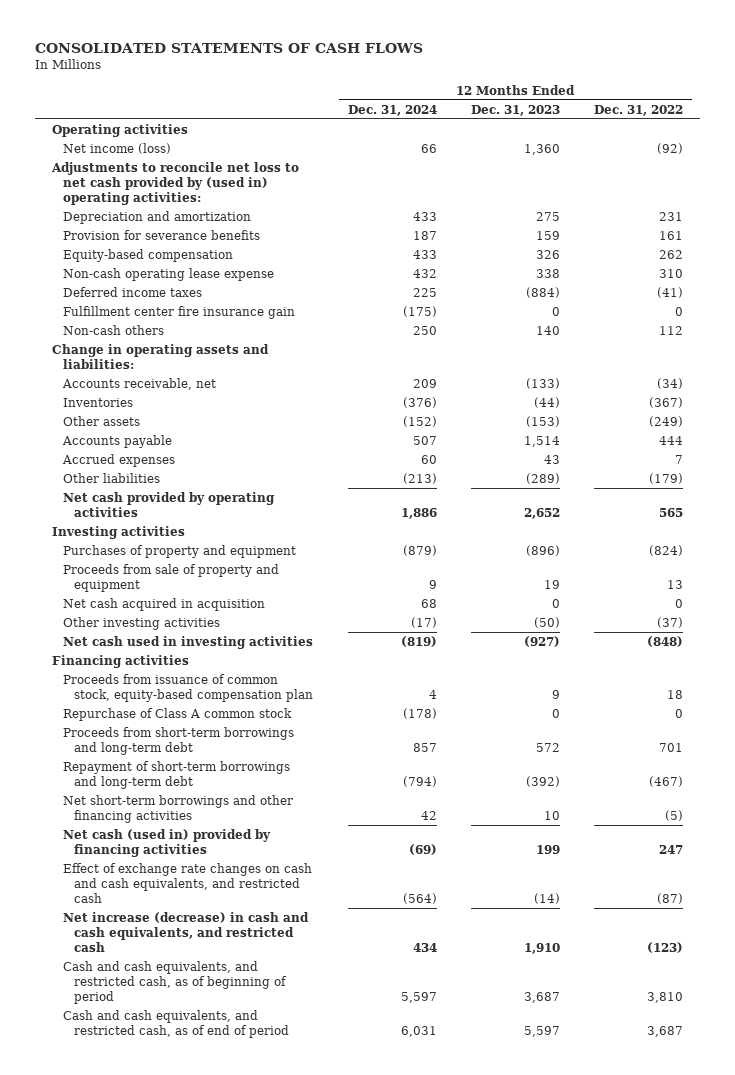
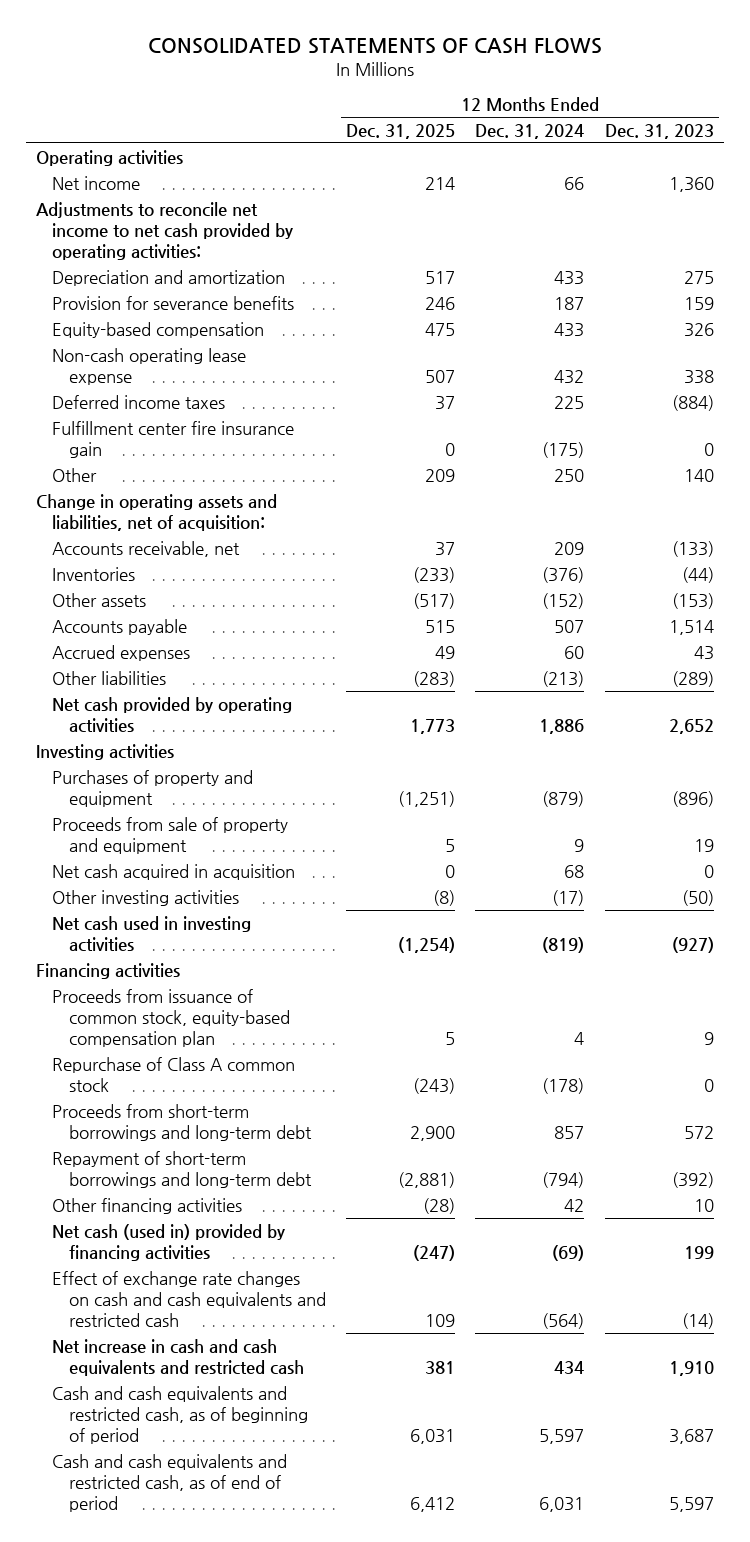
- | 12 Months Ended Dec. 31, 2024 | 12 Months Ended Dec. 31, 2023 | 12 Months Ended Dec. 31, 2022
+ | 12 Months Ended Dec. 31, 2025 | 12 Months Ended Dec. 31, 2024 | 12 Months Ended Dec. 31, 2023
- Net income (loss) | 66 | 1,360 | (92)
- Adjustments to reconcile net loss to net cash provided by (used in) operating activities:
+ Net income | 214 | 66 | 1,360
+ Adjustments to reconcile net income to net cash provided by operating activities:
- Non-cash others | 250 | 140 | 112
- Change in operating assets and liabilities:
+ Other | 209 | 250 | 140
+ Change in operating assets and liabilities, net of acquisition:
- Net short-term borrowings and other financing activities | 42 | 10 | (5)
+ Other financing activities | (28) | 42 | 10
- Effect of exchange rate changes on cash and cash equivalents, and restricted cash | (564) | (14) | (87)
- Net increase (decrease) in cash and cash equivalents, and restricted cash | 434 | 1,910 | (123)
- Cash and cash equivalents, and restricted cash, as of beginning of period | 5,597 | 3,687 | 3,810
- Cash and cash equivalents, and restricted cash, as of end of period | 6,031 | 5,597 | 3,687
+ Effect of exchange rate changes on cash and cash equivalents and restricted cash | 109 | (564) | (14)
+ Net increase in cash and cash equivalents and restricted cash | 381 | 434 | 1,910
+ Cash and cash equivalents and restricted cash, as of beginning of period | 6,031 | 5,597 | 3,687
+ Cash and cash equivalents and restricted cash, as of end of period | 6,412 | 6,031 | 5,597

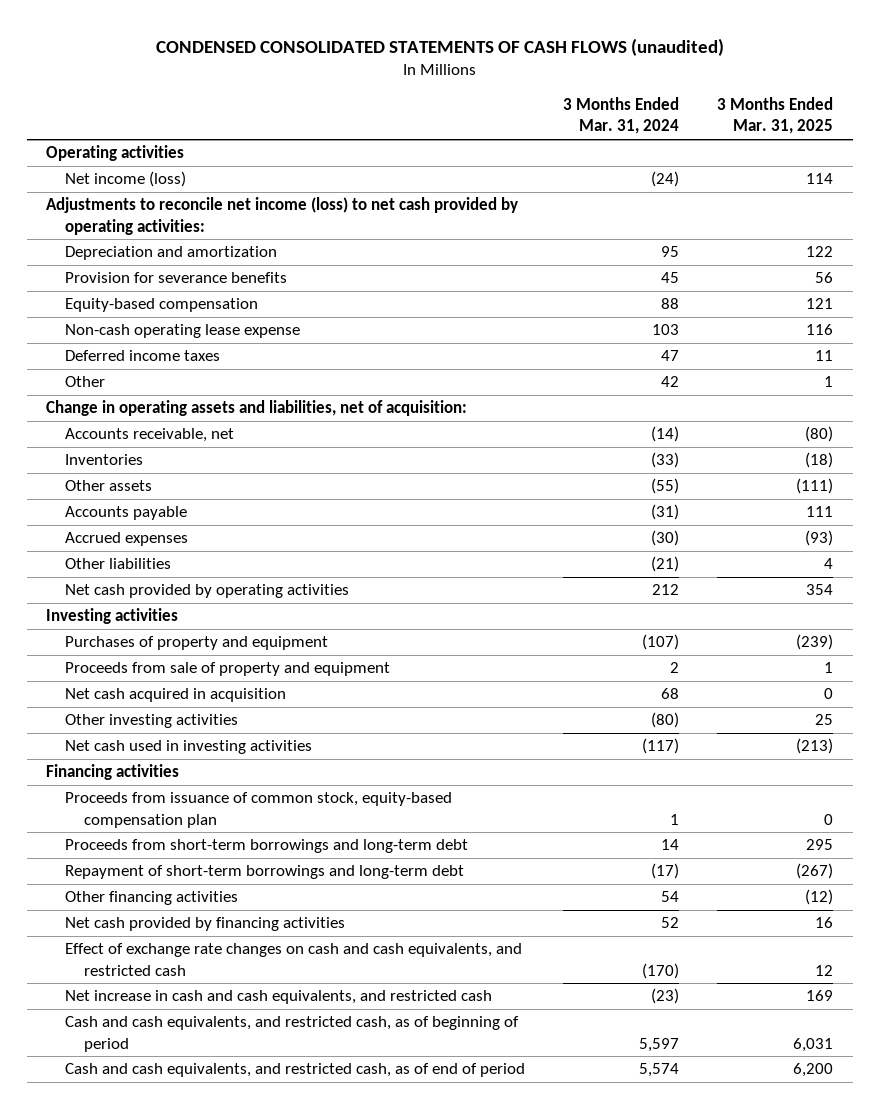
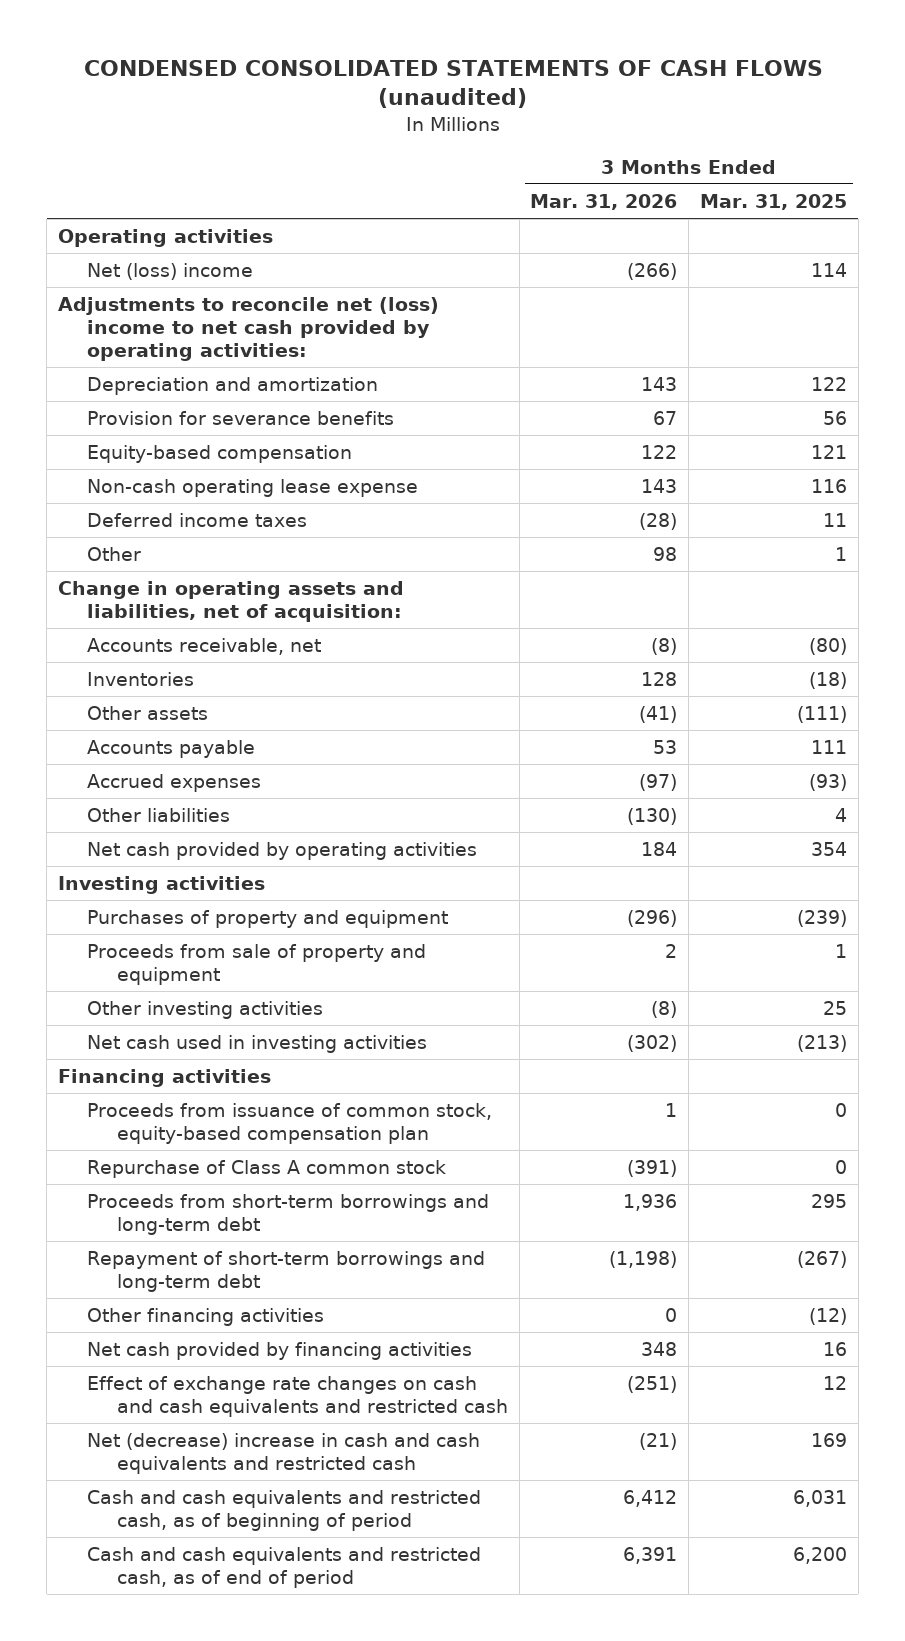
- | 3 Months Ended Mar. 31, 2024 | 3 Months Ended Mar. 31, 2025
+ | 3 Months Ended Mar. 31, 2026 | 3 Months Ended Mar. 31, 2025
- Net income (loss) | (24) | 114
- Adjustments to reconcile net income (loss) to net cash provided by operating activities:
+ Net (loss) income | (266) | 114
+ Adjustments to reconcile net (loss) income to net cash provided by operating activities:
- Net cash acquired in acquisition | 68 | 0
+ Repurchase of Class A common stock | (391) | 0
- Effect of exchange rate changes on cash and cash equivalents, and restricted cash | (170) | 12
- Net increase in cash and cash equivalents, and restricted cash | (23) | 169
- Cash and cash equivalents, and restricted cash, as of beginning of period | 5,597 | 6,031
- Cash and cash equivalents, and restricted cash, as of end of period | 5,574 | 6,200
+ Effect of exchange rate changes on cash and cash equivalents and restricted cash | (251) | 12
+ Net (decrease) increase in cash and cash equivalents and restricted cash | (21) | 169
+ Cash and cash equivalents and restricted cash, as of beginning of period | 6,412 | 6,031
+ Cash and cash equivalents and restricted cash, as of end of period | 6,391 | 6,200

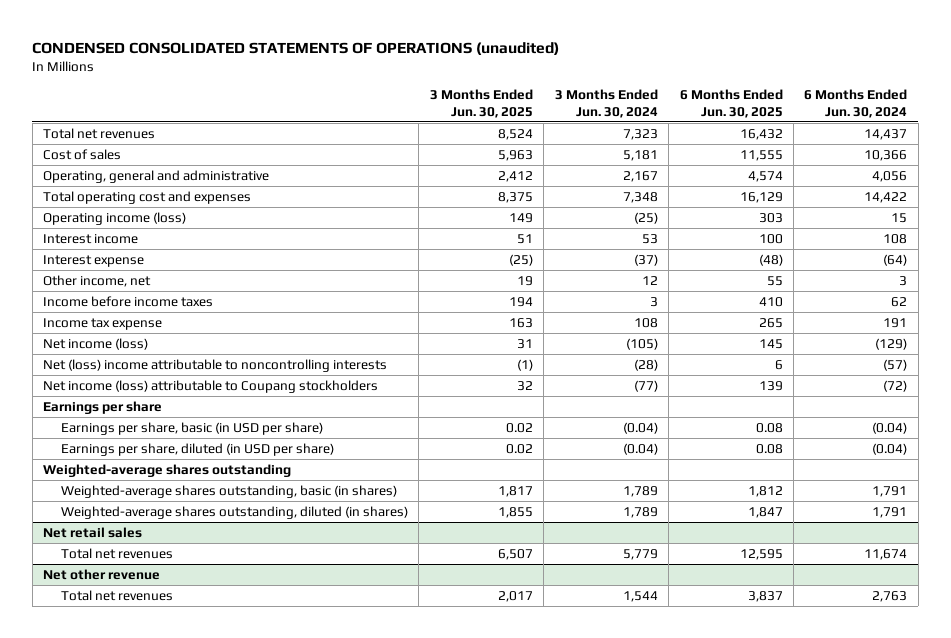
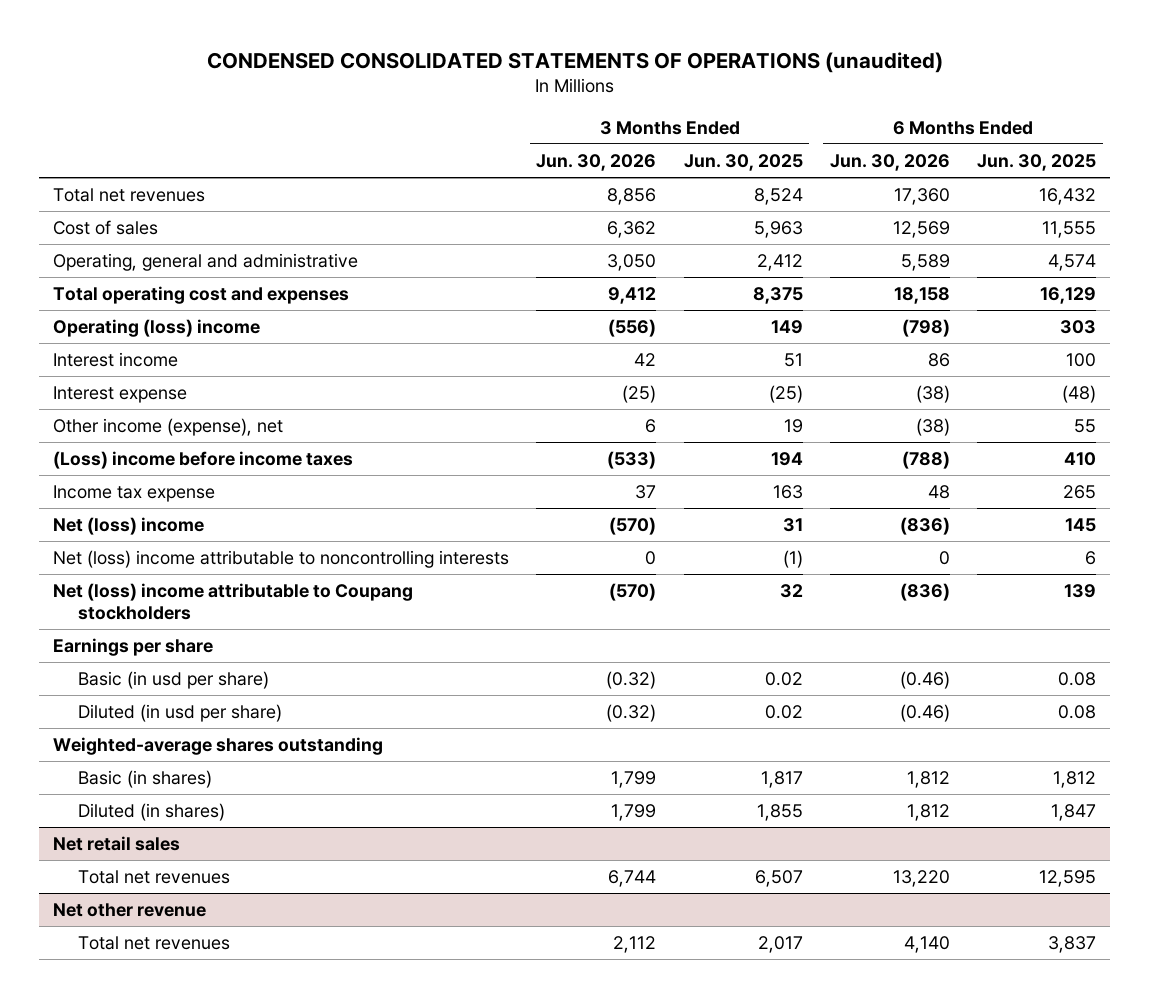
- | 3 Months Ended Jun. 30, 2025 | 3 Months Ended Jun. 30, 2024 | 6 Months Ended Jun. 30, 2025 | 6 Months Ended Jun. 30, 2024
+ | 3 Months Ended Jun. 30, 2026 | 3 Months Ended Jun. 30, 2025 | 6 Months Ended Jun. 30, 2026 | 6 Months Ended Jun. 30, 2025
- Operating income (loss) | 149 | (25) | 303 | 15
+ Operating (loss) income | (556) | 149 | (798) | 303
- Other income, net | 19 | 12 | 55 | 3
- Income before income taxes | 194 | 3 | 410 | 62
+ Other income (expense), net | 6 | 19 | (38) | 55
+ (Loss) income before income taxes | (533) | 194 | (788) | 410
- Net income (loss) | 31 | (105) | 145 | (129)
+ Net (loss) income | (570) | 31 | (836) | 145
- Net income (loss) attributable to Coupang stockholders | 32 | (77) | 139 | (72)
+ Net (loss) income attributable to Coupang stockholders | (570) | 32 | (836) | 139
- Earnings per share, basic (in USD per share) | 0.02 | (0.04) | 0.08 | (0.04)
- Earnings per share, diluted (in USD per share) | 0.02 | (0.04) | 0.08 | (0.04)
+ Basic (in usd per share) | (0.32) | 0.02 | (0.46) | 0.08
+ Diluted (in usd per share) | (0.32) | 0.02 | (0.46) | 0.08
- Weighted-average shares outstanding, basic (in shares) | 1,817 | 1,789 | 1,812 | 1,791
- Weighted-average shares outstanding, diluted (in shares) | 1,855 | 1,789 | 1,847 | 1,791
+ Basic (in shares) | 1,799 | 1,817 | 1,812 | 1,812
+ Diluted (in shares) | 1,799 | 1,855 | 1,812 | 1,847

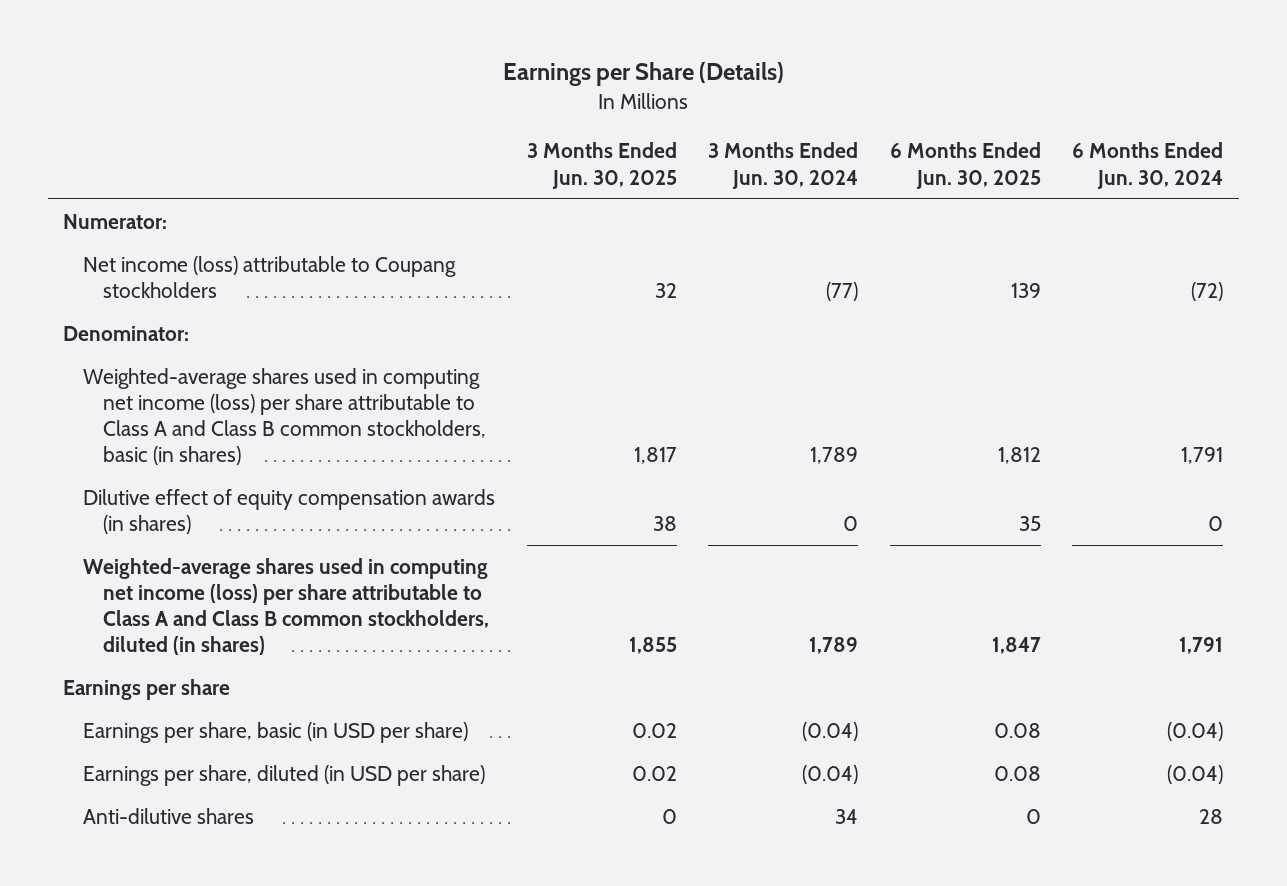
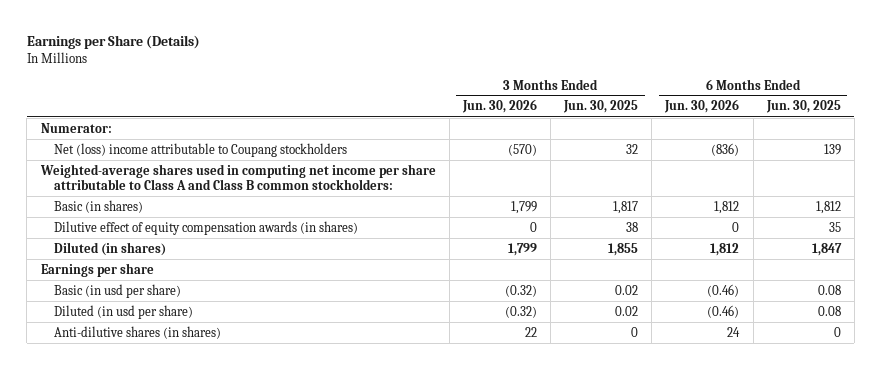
- | 3 Months Ended Jun. 30, 2025 | 3 Months Ended Jun. 30, 2024 | 6 Months Ended Jun. 30, 2025 | 6 Months Ended Jun. 30, 2024
+ | 3 Months Ended Jun. 30, 2026 | 3 Months Ended Jun. 30, 2025 | 6 Months Ended Jun. 30, 2026 | 6 Months Ended Jun. 30, 2025
- Net income (loss) attributable to Coupang stockholders | 32 | (77) | 139 | (72)
- Denominator:
- Weighted-average shares used in computing net income (loss) per share attributable to Class A and Class B common stockholders, basic (in shares) | 1,817 | 1,789 | 1,812 | 1,791
+ Net (loss) income attributable to Coupang stockholders | (570) | 32 | (836) | 139
+ Weighted-average shares used in computing net income per share attributable to Class A and Class B common stockholders:
+ Basic (in shares) | 1,799 | 1,817 | 1,812 | 1,812
- Weighted-average shares used in computing net income (loss) per share attributable to Class A and Class B common stockholders, diluted (in shares) | 1,855 | 1,789 | 1,847 | 1,791
+ Diluted (in shares) | 1,799 | 1,855 | 1,812 | 1,847
- Earnings per share, basic (in USD per share) | 0.02 | (0.04) | 0.08 | (0.04)
- Earnings per share, diluted (in USD per share) | 0.02 | (0.04) | 0.08 | (0.04)
- Anti-dilutive shares | 0 | 34 | 0 | 28
+ Basic (in usd per share) | (0.32) | 0.02 | (0.46) | 0.08
+ Diluted (in usd per share) | (0.32) | 0.02 | (0.46) | 0.08
+ Anti-dilutive shares (in shares) | 22 | 0 | 24 | 0

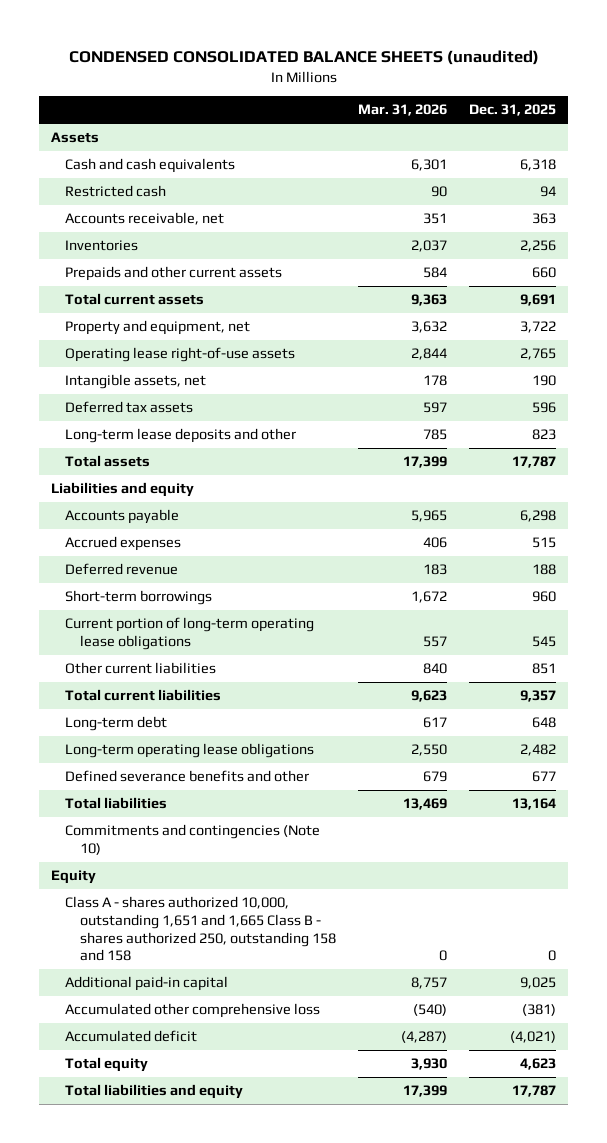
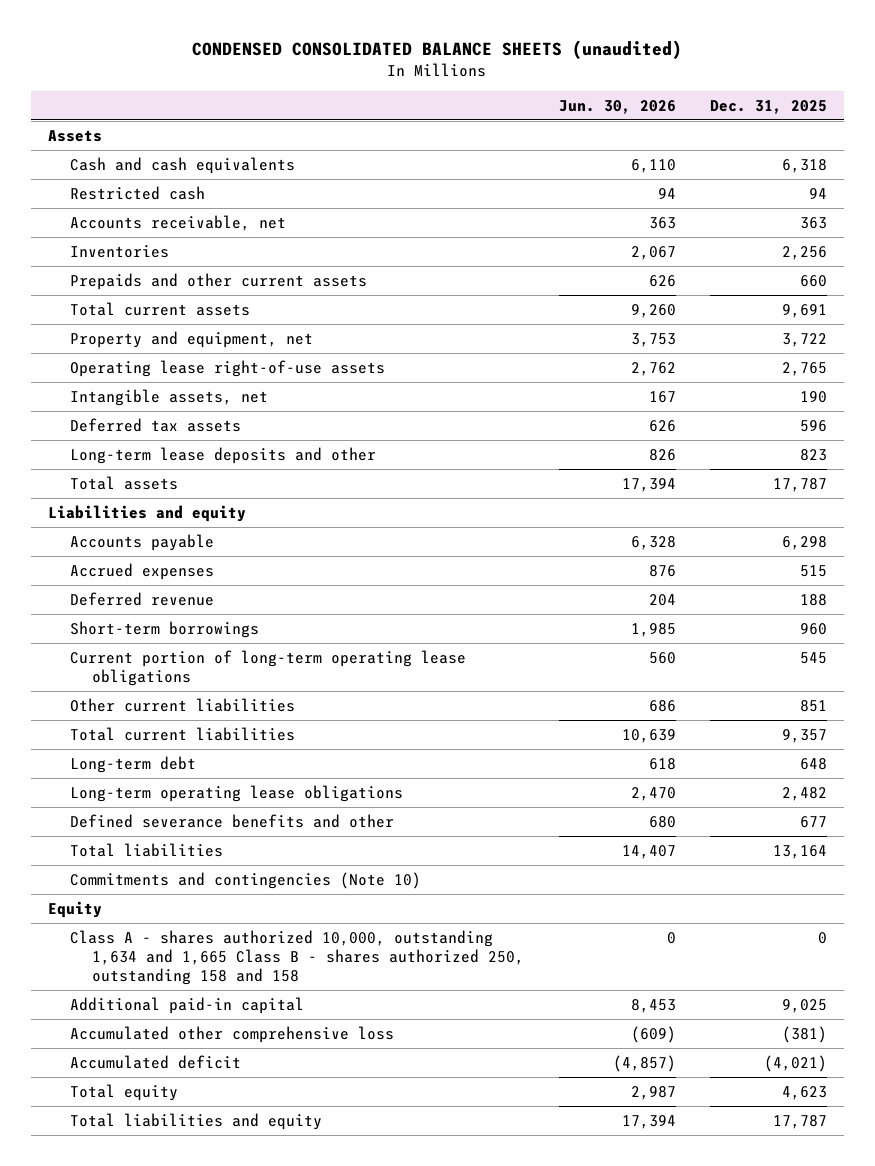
- | Mar. 31, 2026 | Dec. 31, 2025
+ | Jun. 30, 2026 | Dec. 31, 2025
- Class A - shares authorized 10,000, outstanding 1,651 and 1,665 Class B - shares authorized 250, outstanding 158 and 158 | 0 | 0
+ Class A - shares authorized 10,000, outstanding 1,634 and 1,665 Class B - shares authorized 250, outstanding 158 and 158 | 0 | 0

